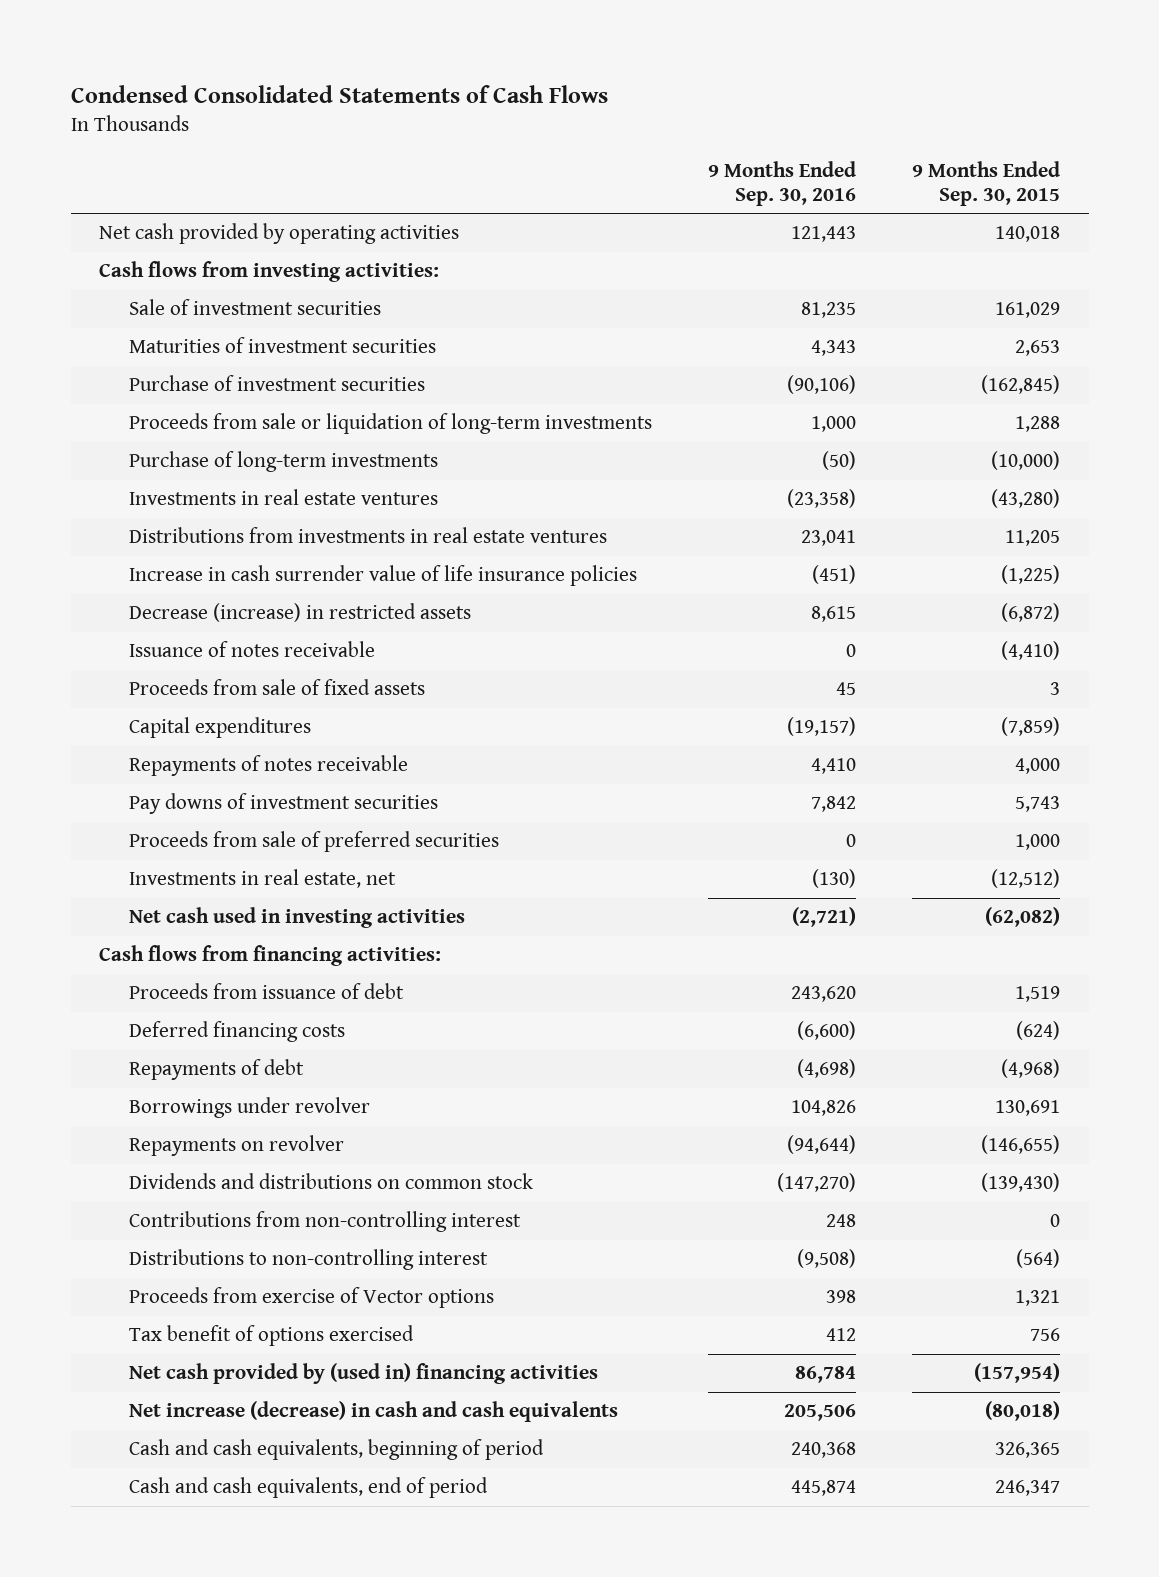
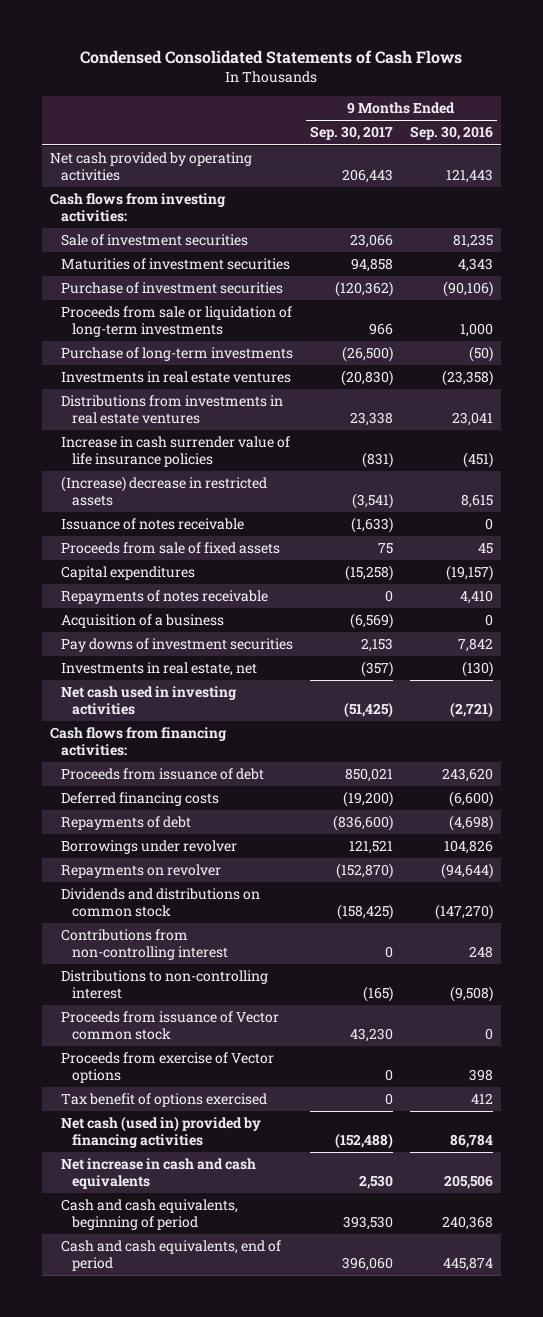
- | 9 Months Ended Sep. 30, 2016 | 9 Months Ended Sep. 30, 2015
+ | 9 Months Ended Sep. 30, 2017 | 9 Months Ended Sep. 30, 2016
- Decrease (increase) in restricted assets | 8,615 | (6,872)
+ (Increase) decrease in restricted assets | (3,541) | 8,615
+ Acquisition of a business | (6,569) | 0
- Proceeds from sale of preferred securities | 0 | 1,000
+ Proceeds from issuance of Vector common stock | 43,230 | 0
- Net cash provided by (used in) financing activities | 86,784 | (157,954)
- Net increase (decrease) in cash and cash equivalents | 205,506 | (80,018)
+ Net cash (used in) provided by financing activities | (152,488) | 86,784
+ Net increase in cash and cash equivalents | 2,530 | 205,506

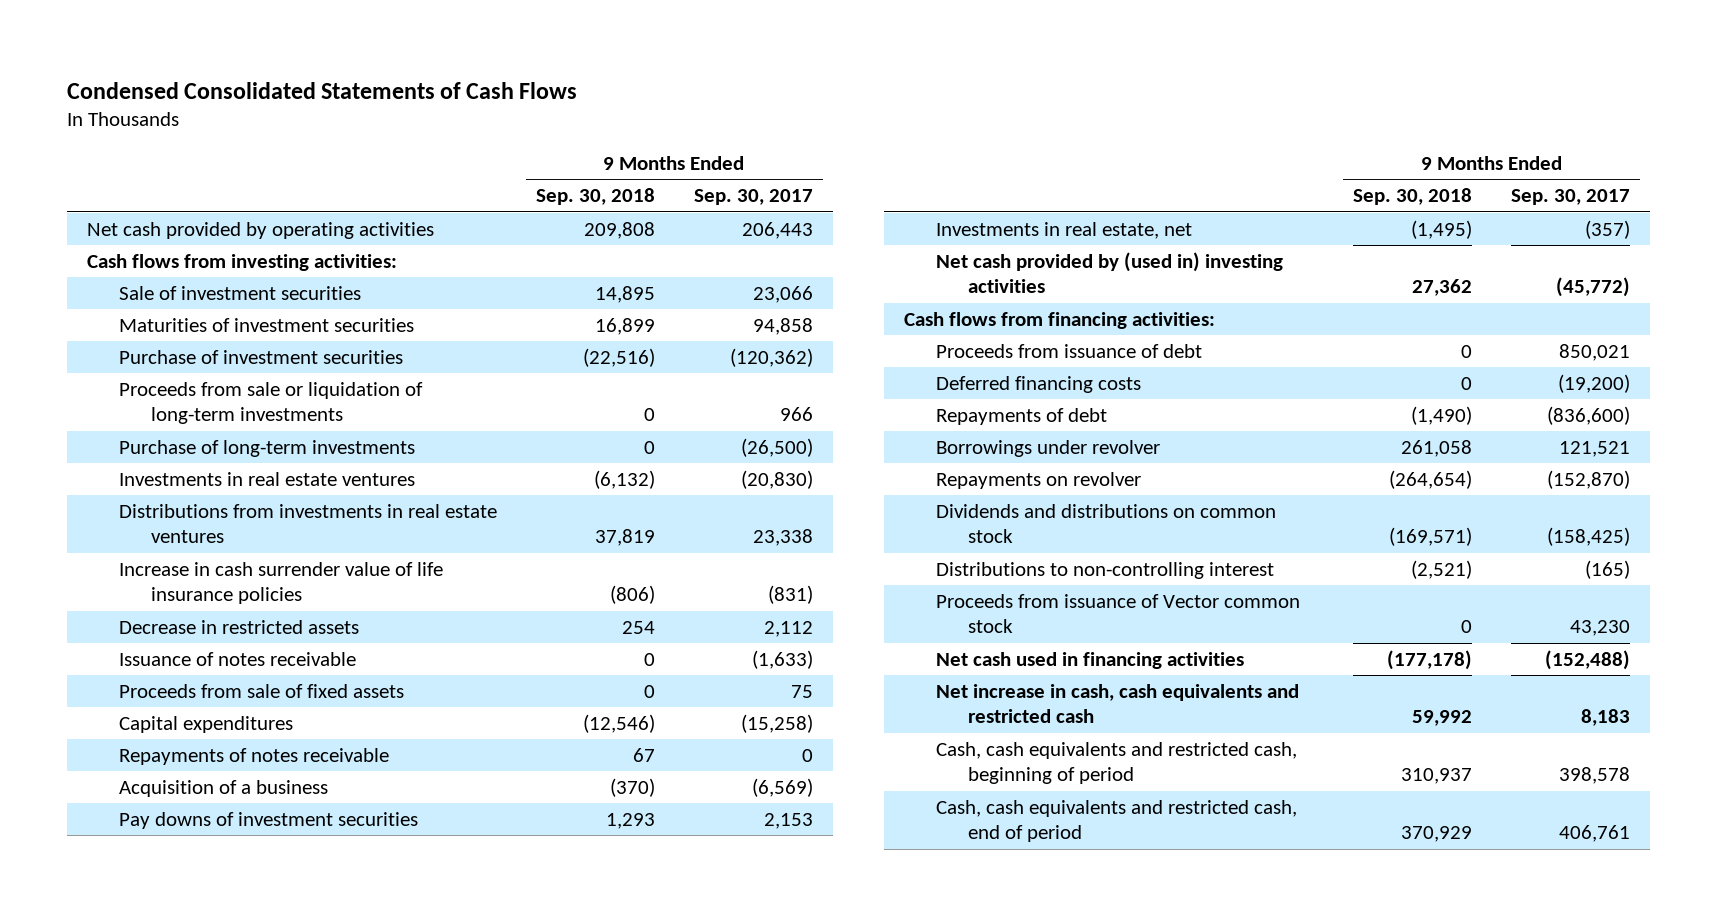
- | 9 Months Ended Sep. 30, 2017 | 9 Months Ended Sep. 30, 2016
+ | 9 Months Ended Sep. 30, 2018 | 9 Months Ended Sep. 30, 2017
- (Increase) decrease in restricted assets | (3,541) | 8,615
+ Decrease in restricted assets | 254 | 2,112
- Net cash used in investing activities | (51,425) | (2,721)
+ Net cash provided by (used in) investing activities | 27,362 | (45,772)
- Contributions from non-controlling interest | 0 | 248
- Proceeds from exercise of Vector options | 0 | 398
- Tax benefit of options exercised | 0 | 412
- Net cash (used in) provided by financing activities | (152,488) | 86,784
- Net increase in cash and cash equivalents | 2,530 | 205,506
- Cash and cash equivalents, beginning of period | 393,530 | 240,368
- Cash and cash equivalents, end of period | 396,060 | 445,874
+ Net cash used in financing activities | (177,178) | (152,488)
+ Net increase in cash, cash equivalents and restricted cash | 59,992 | 8,183
+ Cash, cash equivalents and restricted cash, beginning of period | 310,937 | 398,578
+ Cash, cash equivalents and restricted cash, end of period | 370,929 | 406,761

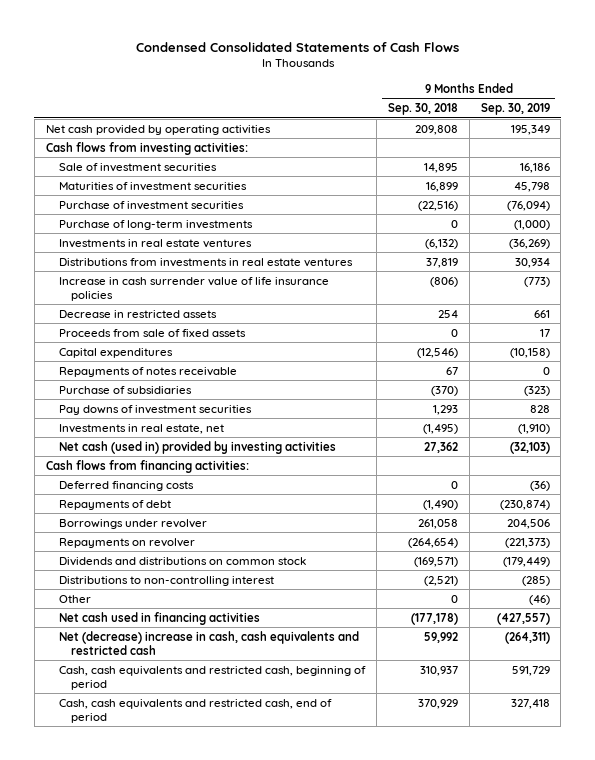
- | 9 Months Ended Sep. 30, 2018 | 9 Months Ended Sep. 30, 2017
+ | 9 Months Ended Sep. 30, 2018 | 9 Months Ended Sep. 30, 2019
- Proceeds from sale or liquidation of long-term investments | 0 | 966
- Issuance of notes receivable | 0 | (1,633)
- Acquisition of a business | (370) | (6,569)
+ Purchase of subsidiaries | (370) | (323)
- Net cash provided by (used in) investing activities | 27,362 | (45,772)
+ Net cash (used in) provided by investing activities | 27,362 | (32,103)
- Proceeds from issuance of debt | 0 | 850,021
- Proceeds from issuance of Vector common stock | 0 | 43,230
+ Other | 0 | (46)
- Net increase in cash, cash equivalents and restricted cash | 59,992 | 8,183
+ Net (decrease) increase in cash, cash equivalents and restricted cash | 59,992 | (264,311)

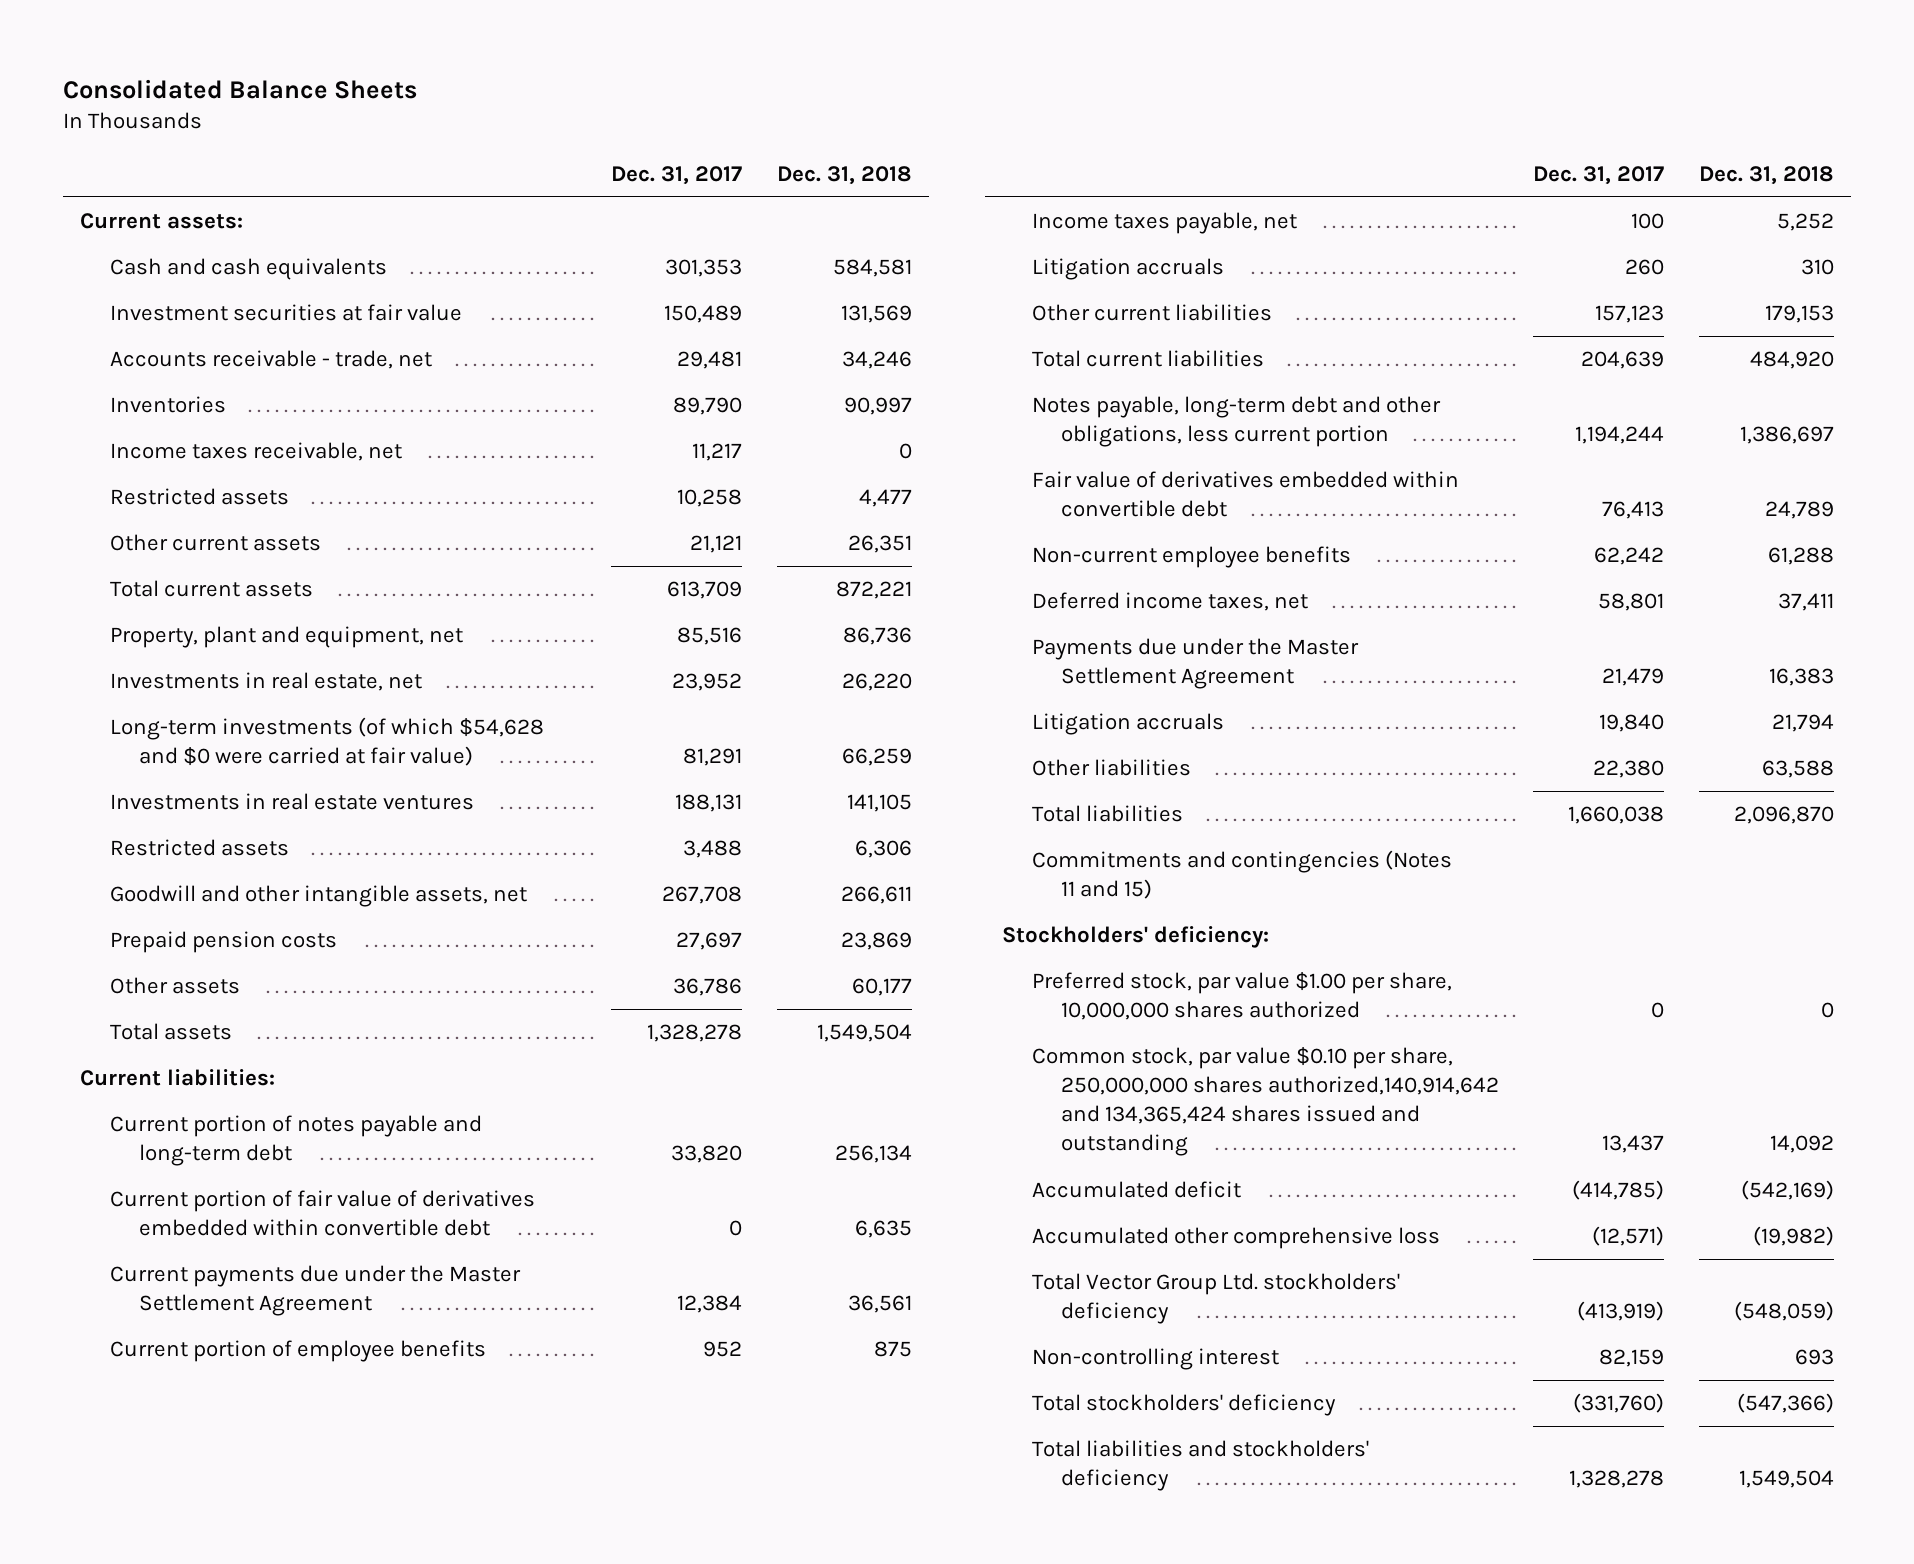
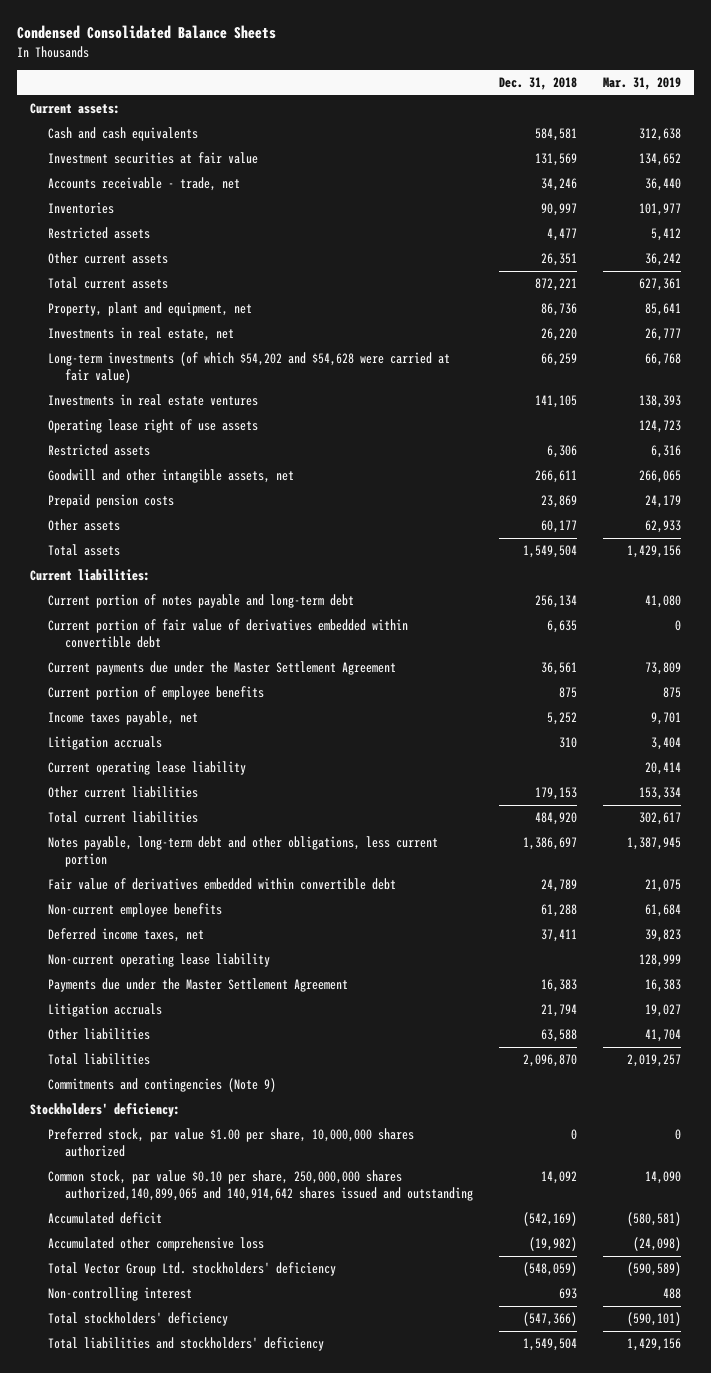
- Consolidated Balance Sheets
+ Condensed Consolidated Balance Sheets
- | Dec. 31, 2017 | Dec. 31, 2018
+ | Dec. 31, 2018 | Mar. 31, 2019
- Income taxes receivable, net | 11,217 | 0
- Long-term investments (of which $54,628 and $0 were carried at fair value) | 81,291 | 66,259
+ Long-term investments (of which $54,202 and $54,628 were carried at fair value) | 66,259 | 66,768
+ Operating lease right of use assets | | 124,723
+ Current operating lease liability | | 20,414
+ Non-current operating lease liability | | 128,999
- Commitments and contingencies (Notes 11 and 15)
+ Commitments and contingencies (Note 9)
- Common stock, par value $0.10 per share, 250,000,000 shares authorized,140,914,642 and 134,365,424 shares issued and outstanding | 13,437 | 14,092
+ Common stock, par value $0.10 per share, 250,000,000 shares authorized,140,899,065 and 140,914,642 shares issued and outstanding | 14,092 | 14,090

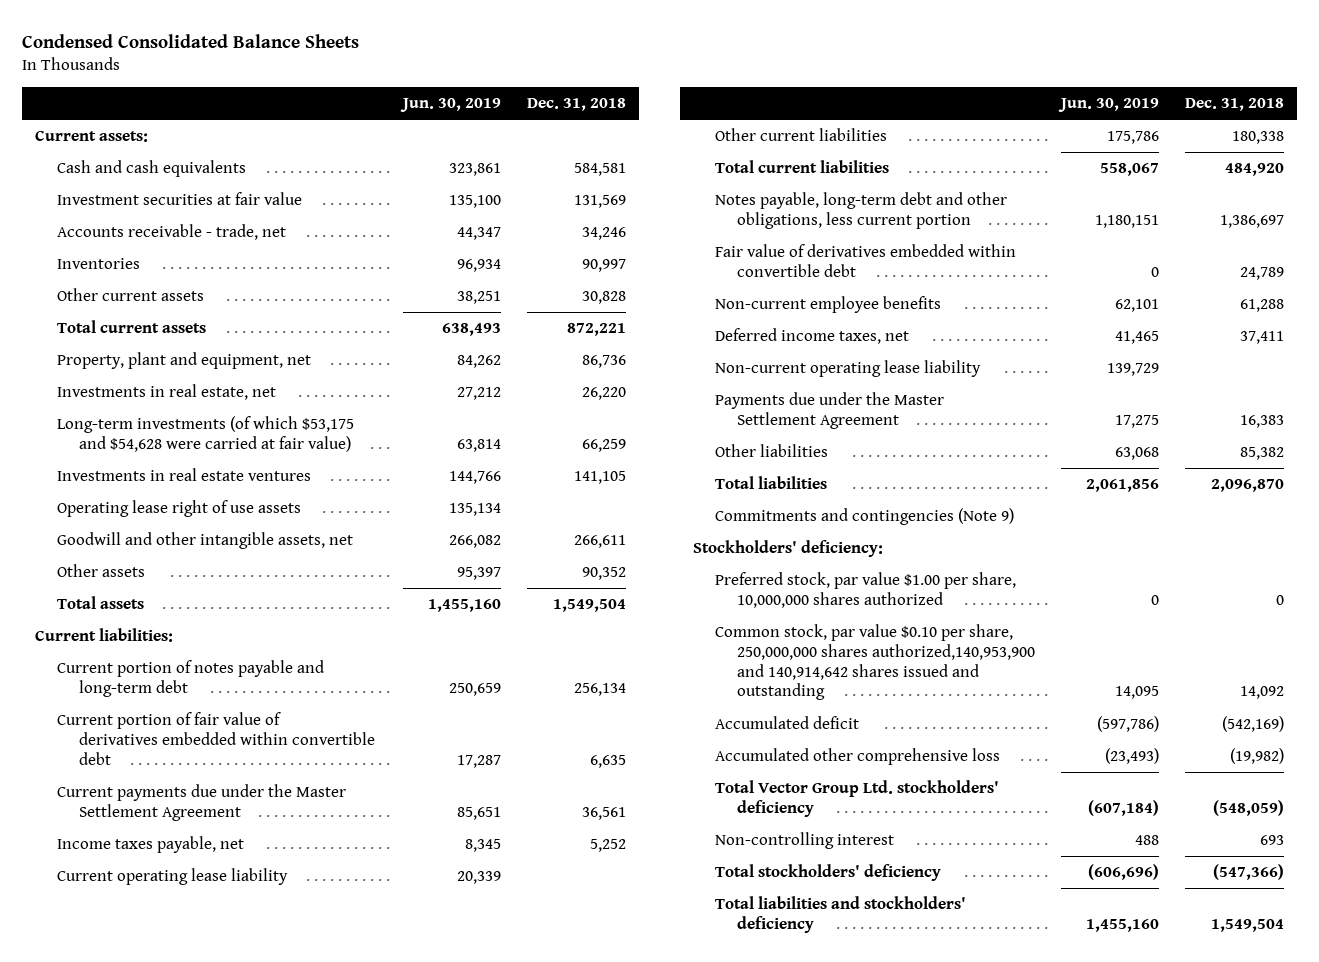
- | Dec. 31, 2018 | Mar. 31, 2019
+ | Jun. 30, 2019 | Dec. 31, 2018
- Restricted assets | 4,477 | 5,412
- Other current assets | 26,351 | 36,242
+ Other current assets | 38,251 | 30,828
- Long-term investments (of which $54,202 and $54,628 were carried at fair value) | 66,259 | 66,768
+ Long-term investments (of which $53,175 and $54,628 were carried at fair value) | 63,814 | 66,259
- Restricted assets | 6,306 | 6,316
- Prepaid pension costs | 23,869 | 24,179
- Other assets | 60,177 | 62,933
+ Other assets | 95,397 | 90,352
- Current portion of employee benefits | 875 | 875
- Litigation accruals | 310 | 3,404
- Other current liabilities | 179,153 | 153,334
+ Other current liabilities | 175,786 | 180,338
- Litigation accruals | 21,794 | 19,027
- Other liabilities | 63,588 | 41,704
+ Other liabilities | 63,068 | 85,382
- Common stock, par value $0.10 per share, 250,000,000 shares authorized,140,899,065 and 140,914,642 shares issued and outstanding | 14,092 | 14,090
+ Common stock, par value $0.10 per share, 250,000,000 shares authorized,140,953,900 and 140,914,642 shares issued and outstanding | 14,095 | 14,092

